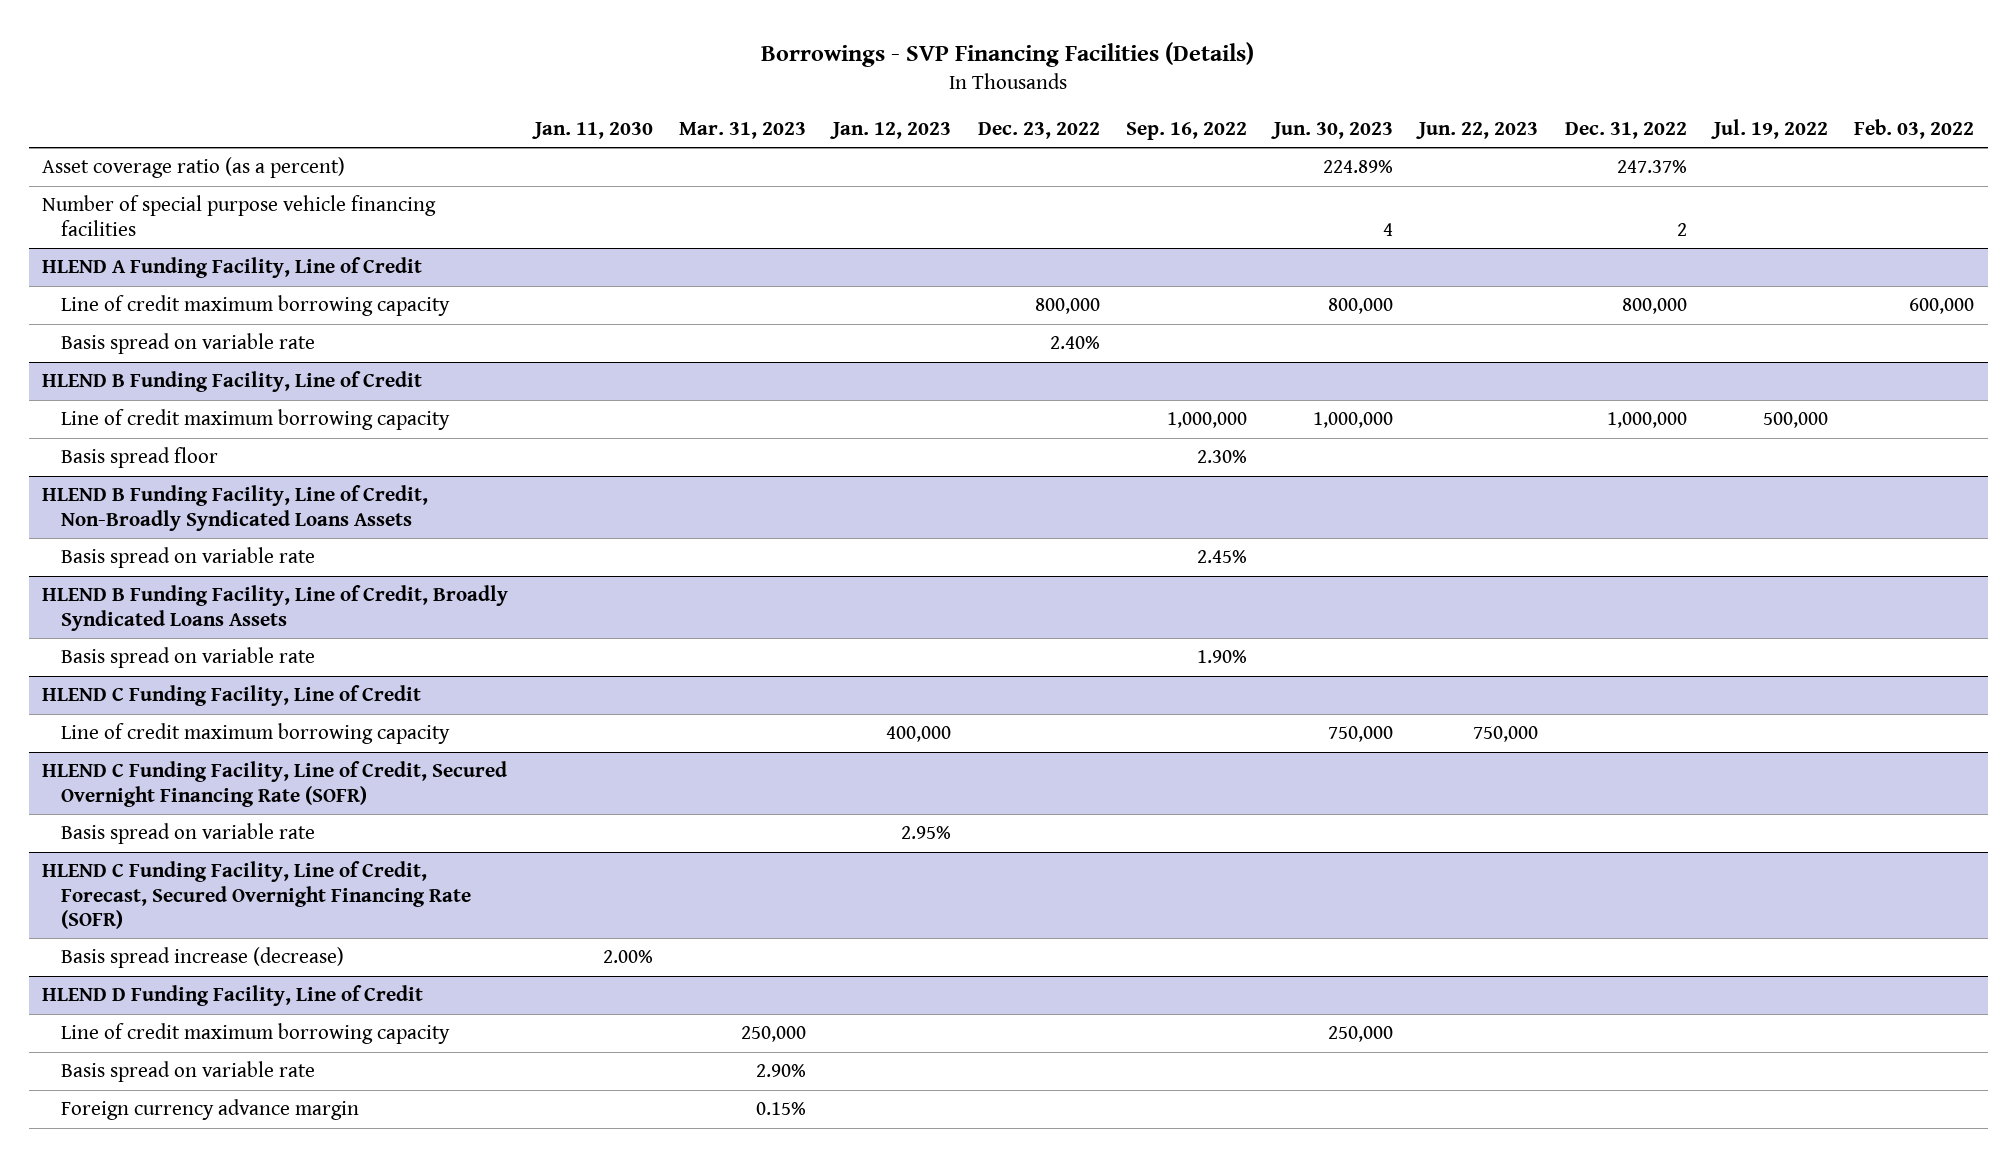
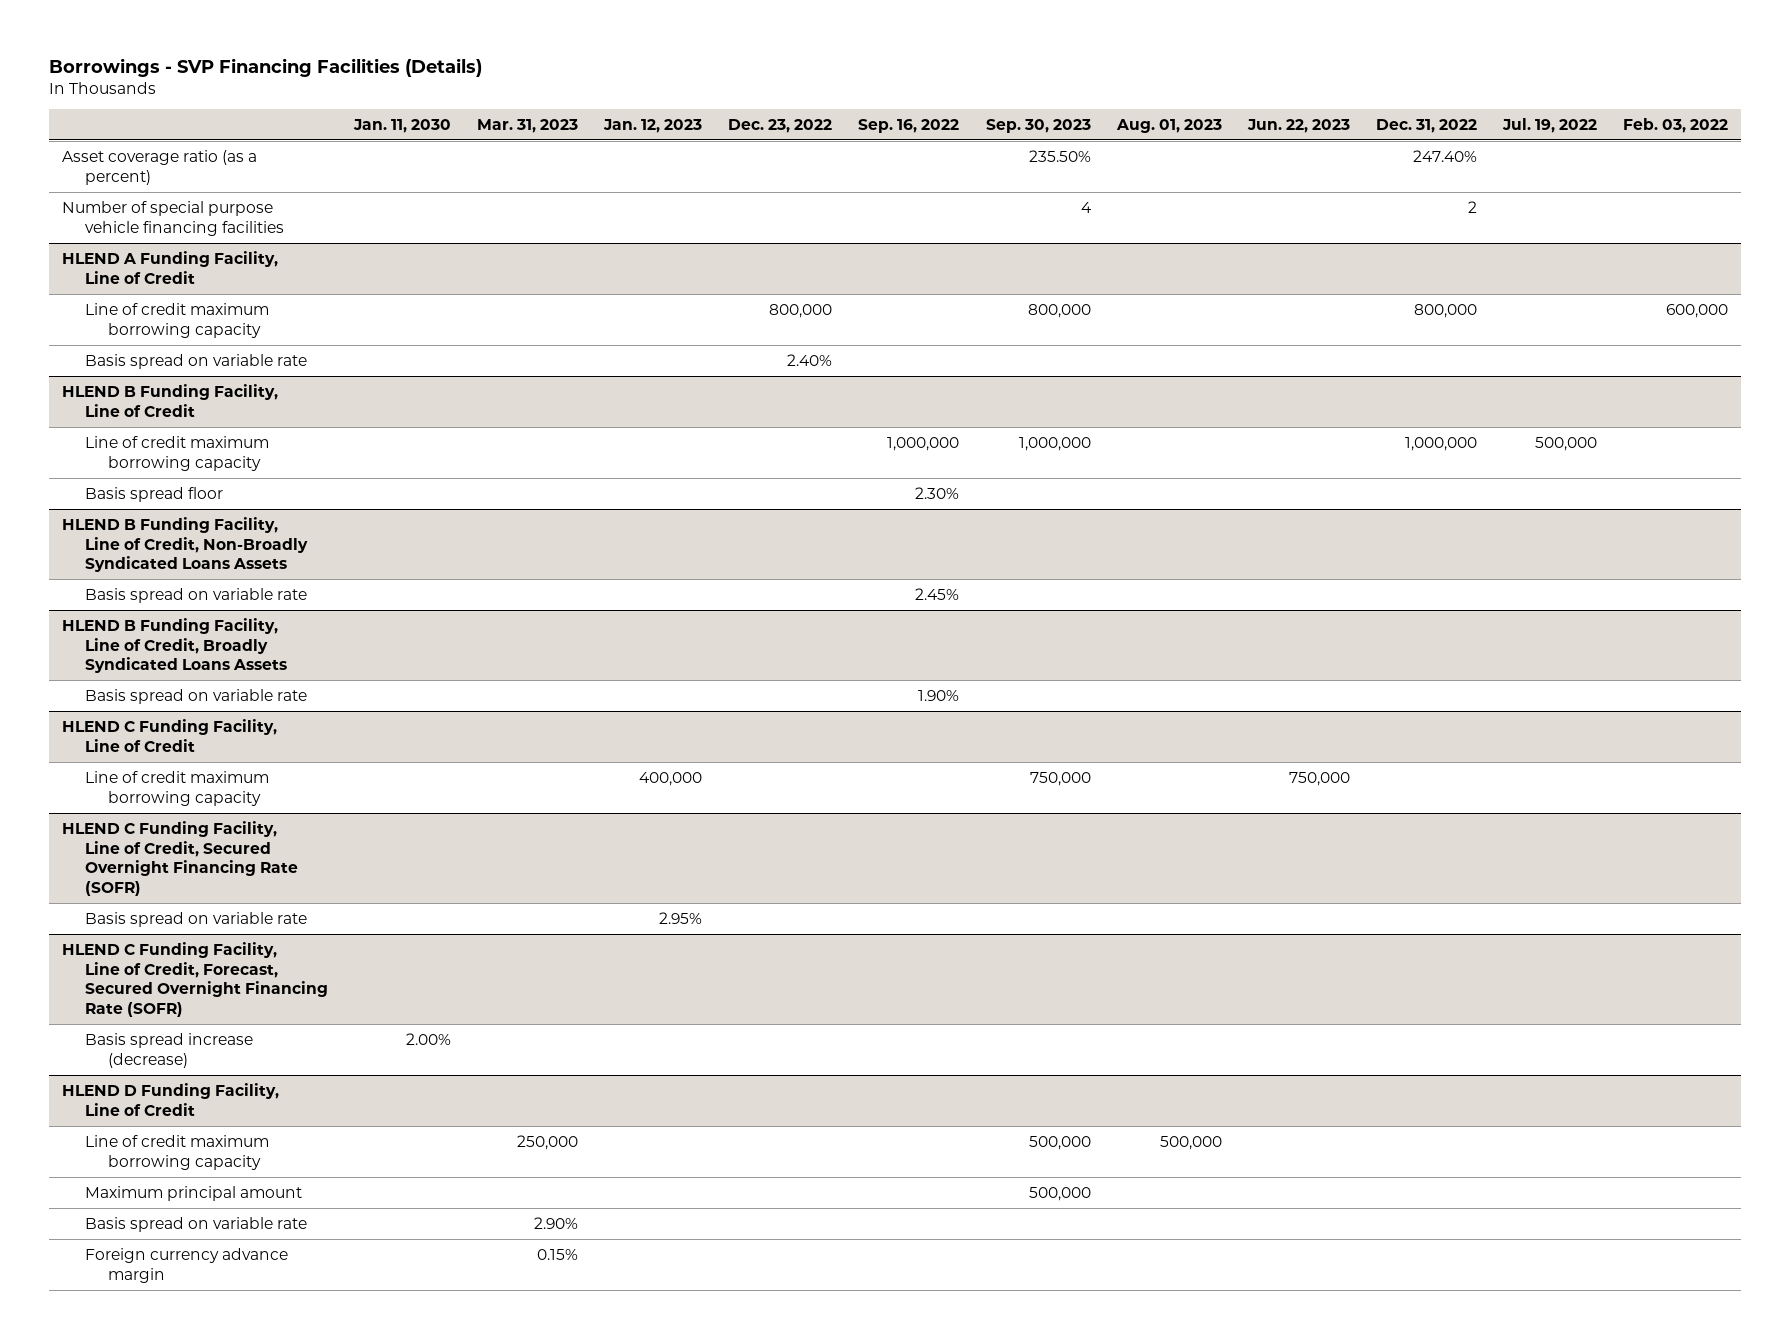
- | Jan. 11, 2030 | Mar. 31, 2023 | Jan. 12, 2023 | Dec. 23, 2022 | Sep. 16, 2022 | Jun. 30, 2023 | Jun. 22, 2023 | Dec. 31, 2022 | Jul. 19, 2022 | Feb. 03, 2022
+ | Jan. 11, 2030 | Mar. 31, 2023 | Jan. 12, 2023 | Dec. 23, 2022 | Sep. 16, 2022 | Sep. 30, 2023 | Aug. 01, 2023 | Jun. 22, 2023 | Dec. 31, 2022 | Jul. 19, 2022 | Feb. 03, 2022
- Asset coverage ratio (as a percent) | | | | | | 224.89% | | 247.37% | |
+ Asset coverage ratio (as a percent) | | | | | | 235.50% | | | 247.40% | |
@ HLEND D Funding Facility, Line of Credit
+ Maximum principal amount | | | | | | 500,000 | | | | |

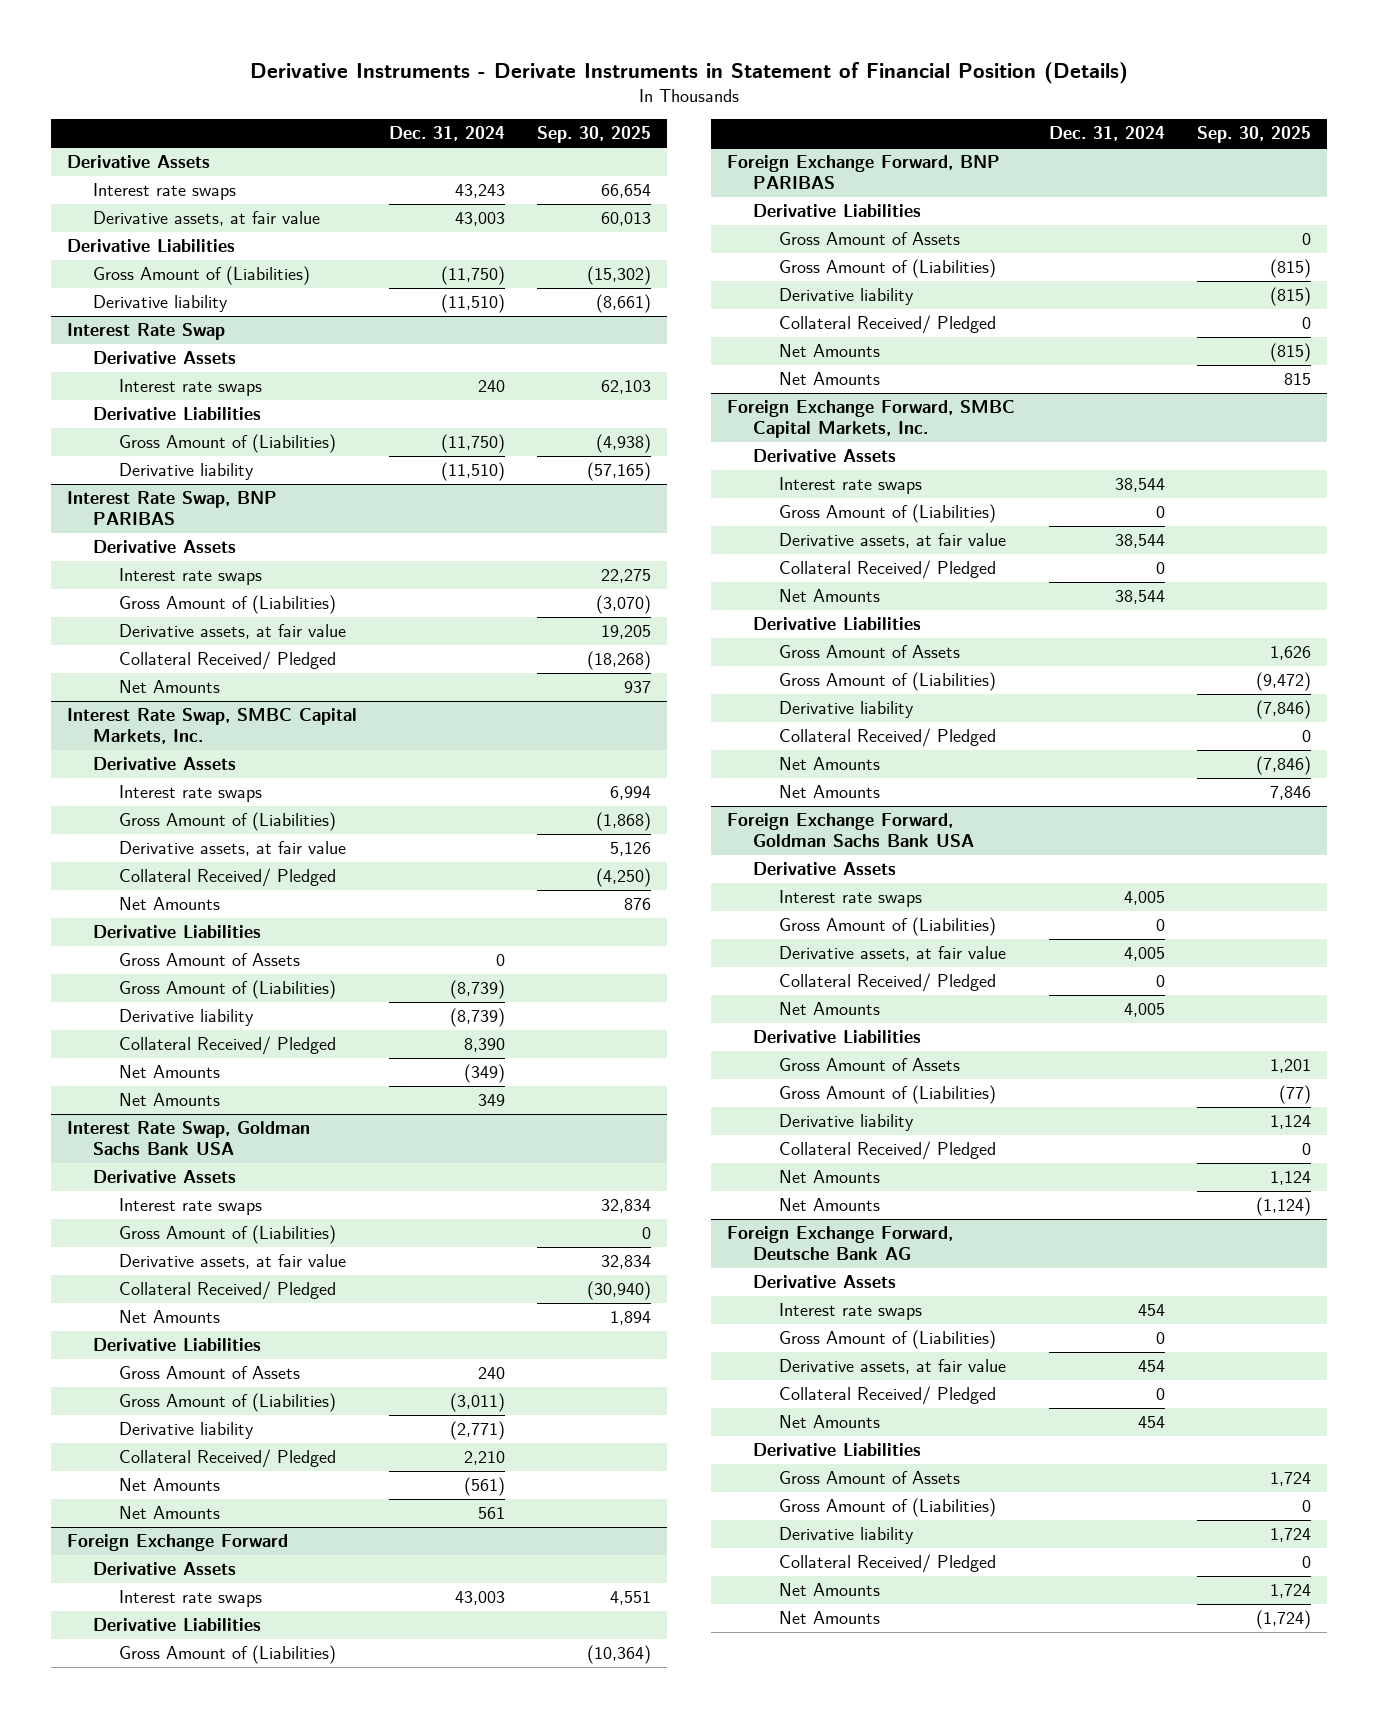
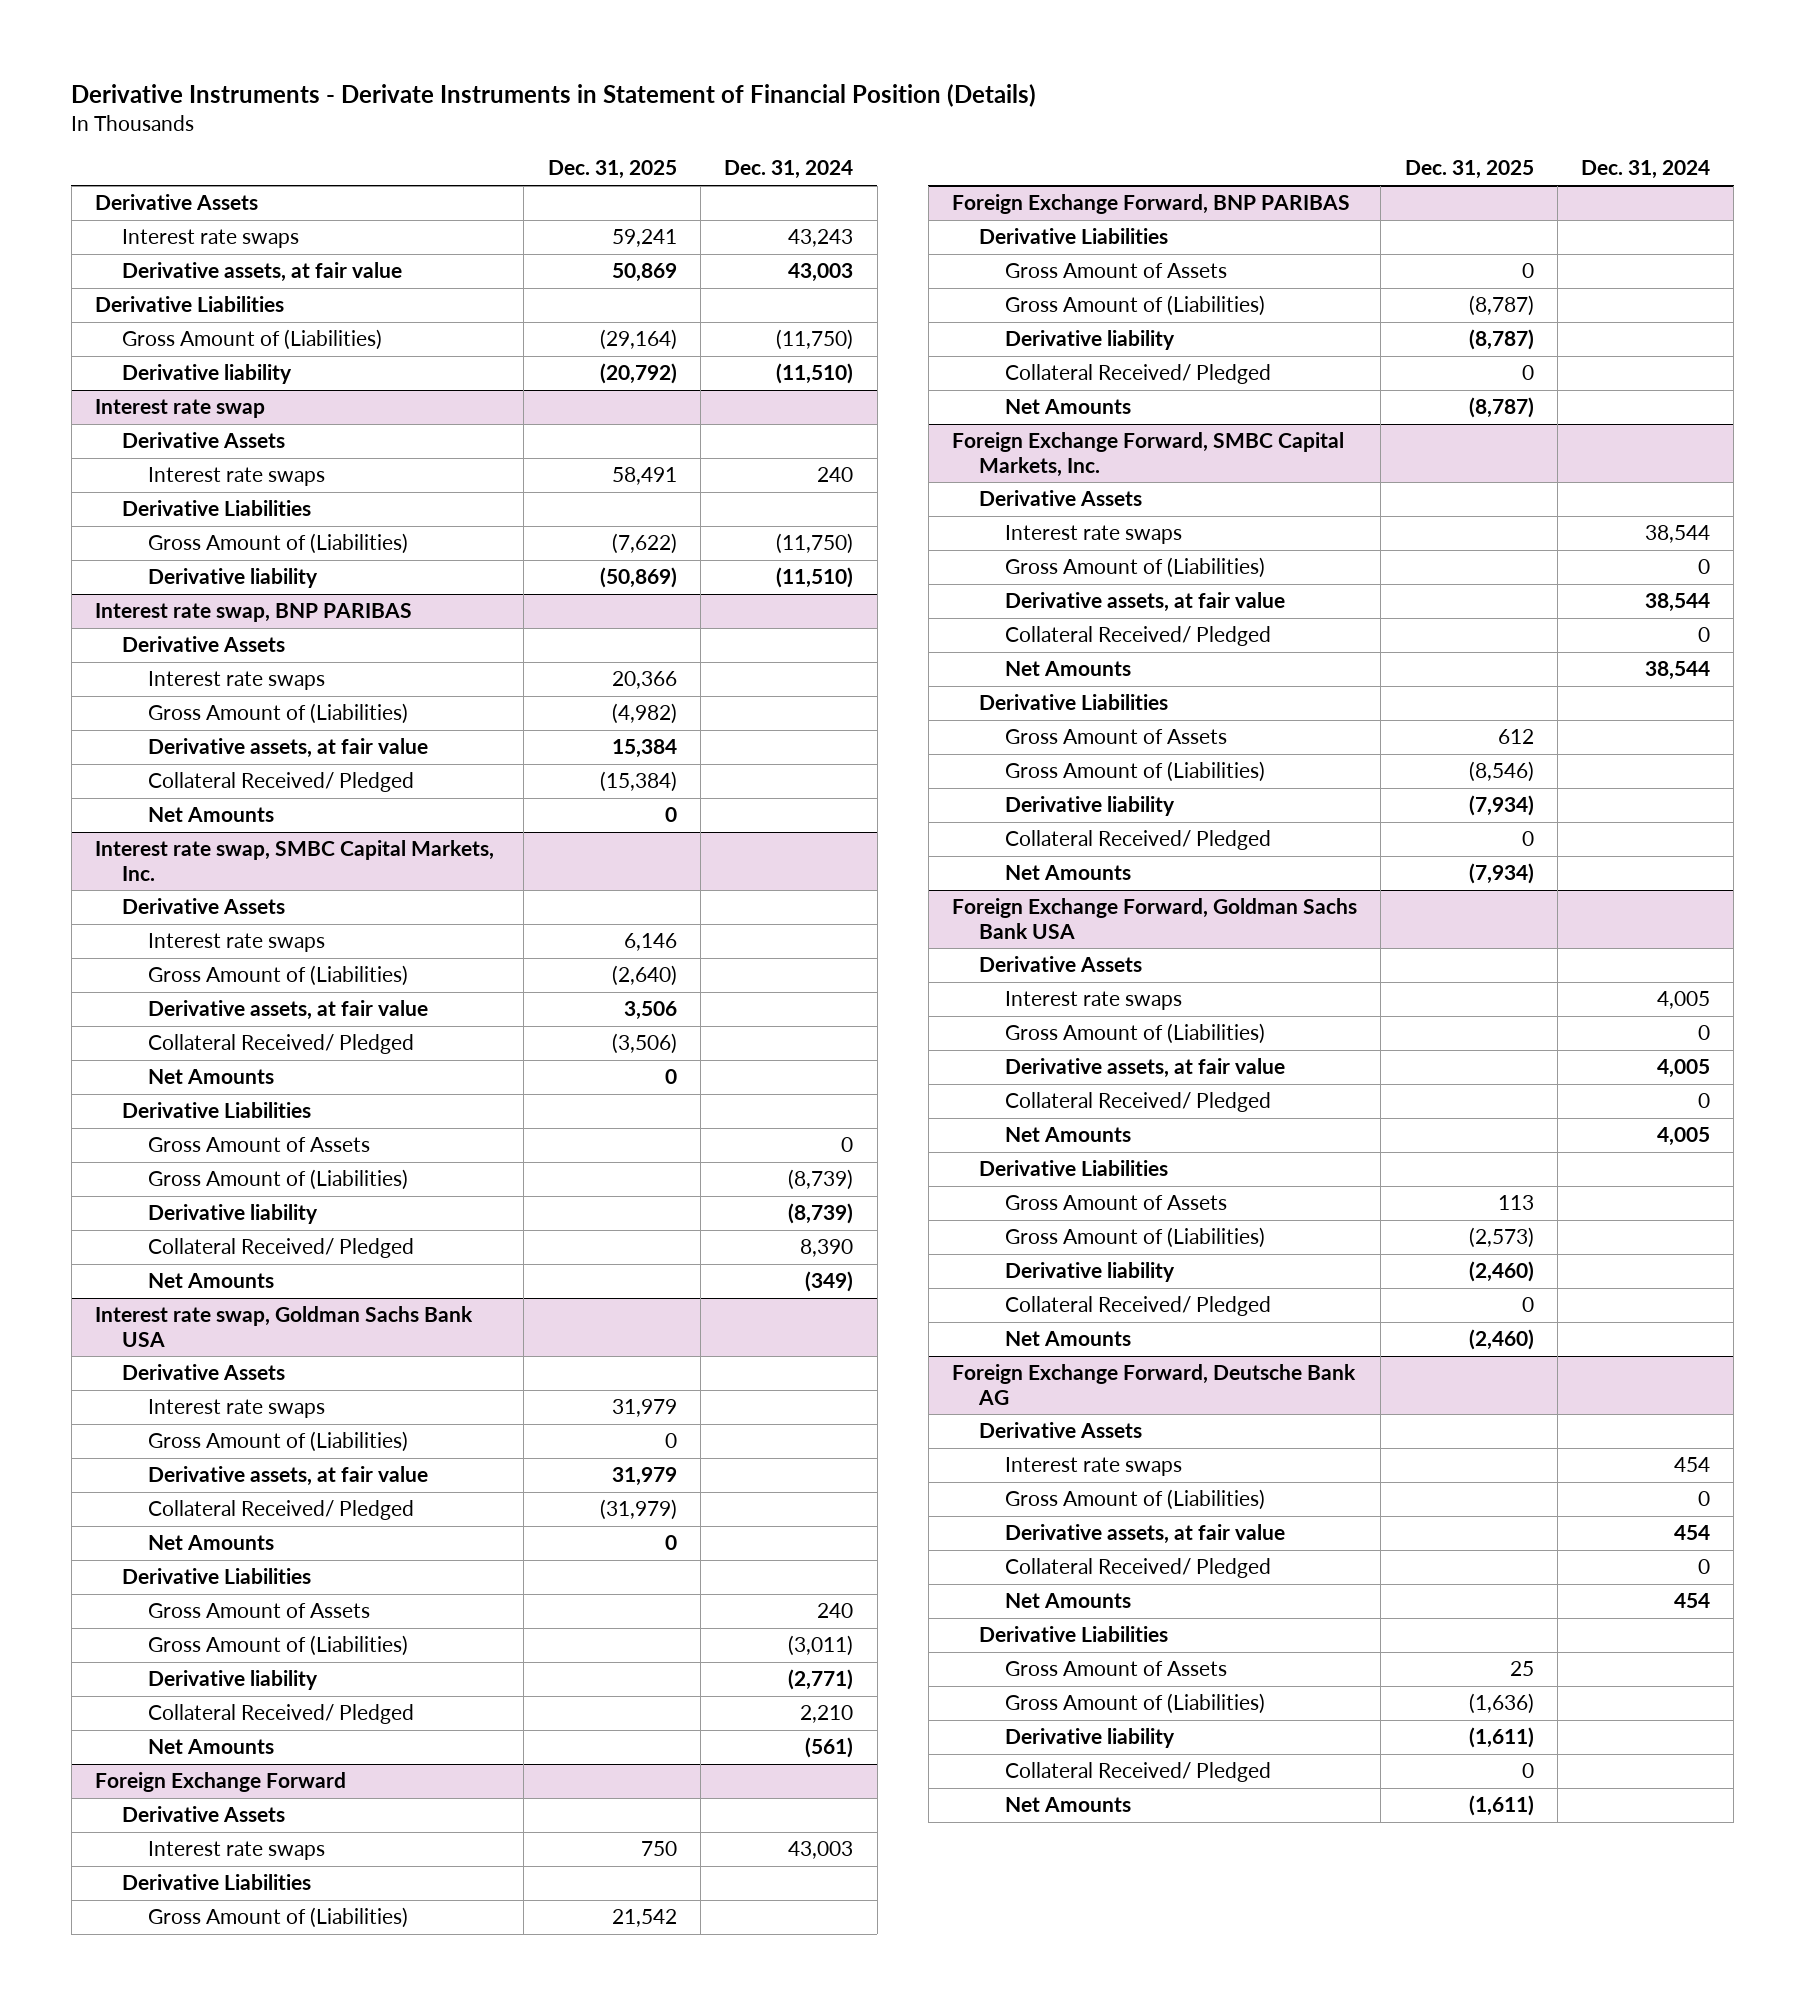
- | Dec. 31, 2024 | Sep. 30, 2025
+ | Dec. 31, 2025 | Dec. 31, 2024
- Interest Rate Swap
+ Interest rate swap
- Interest Rate Swap, BNP PARIBAS
+ Interest rate swap, BNP PARIBAS
- Interest Rate Swap, SMBC Capital Markets, Inc.
+ Interest rate swap, SMBC Capital Markets, Inc.
- Net Amounts | 349 |
- Interest Rate Swap, Goldman Sachs Bank USA
+ Interest rate swap, Goldman Sachs Bank USA
- Net Amounts | 561 |
@ Foreign Exchange Forward, BNP PARIBAS
- Net Amounts | | 815
@ Foreign Exchange Forward, SMBC Capital Markets, Inc.
- Net Amounts | | 7,846
@ Foreign Exchange Forward, Goldman Sachs Bank USA
- Net Amounts | | (1,124)
@ Foreign Exchange Forward, Deutsche Bank AG
- Net Amounts | | (1,724)

